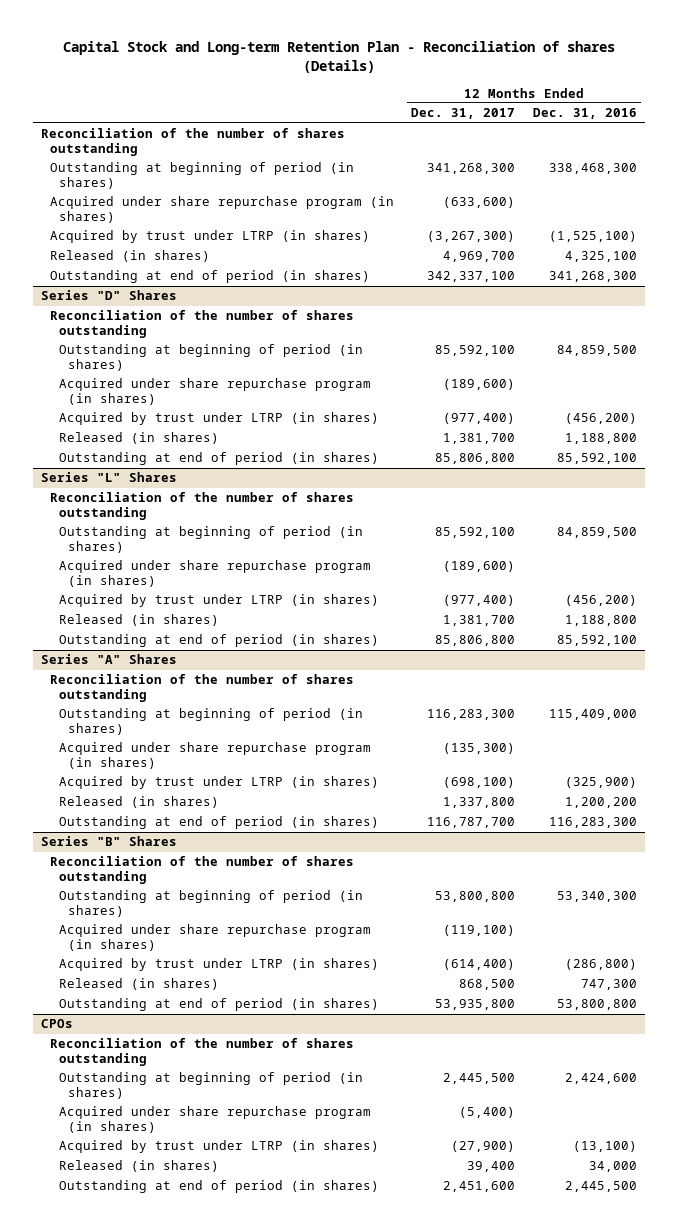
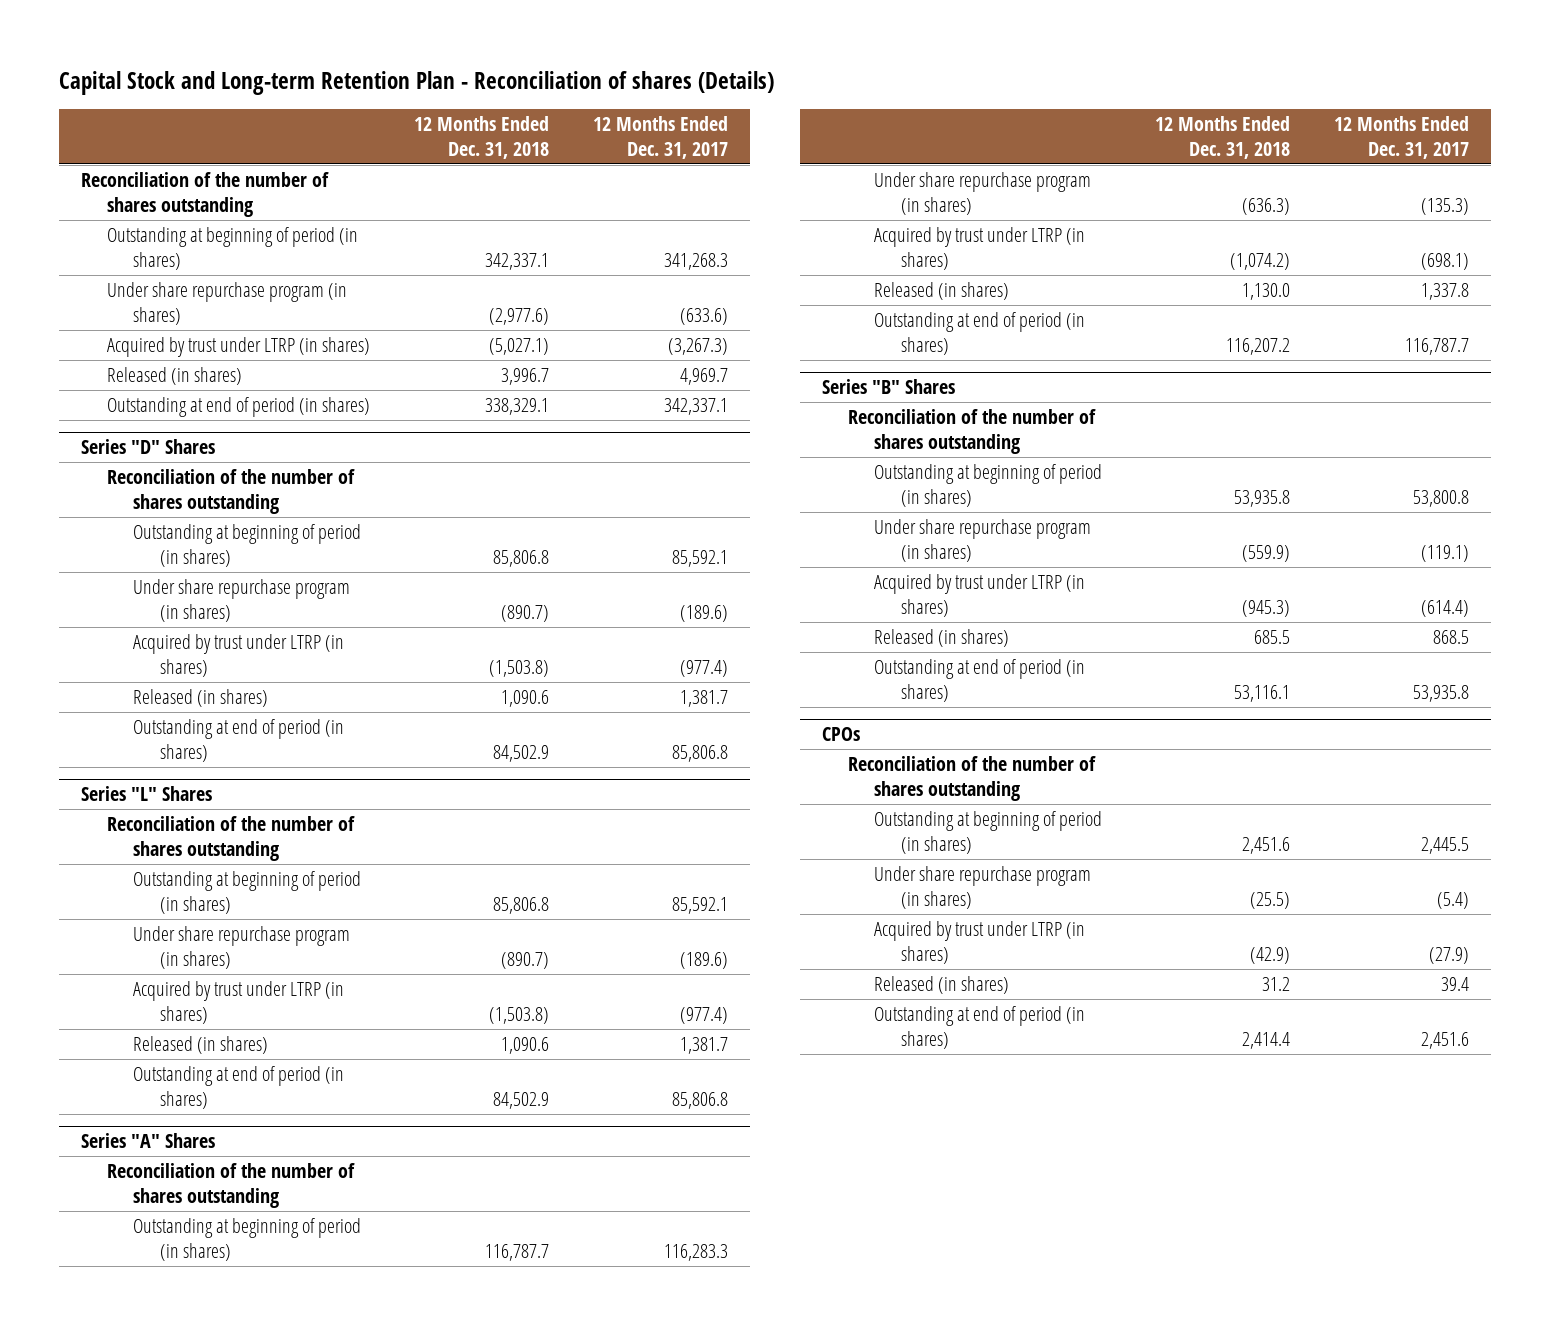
- | 12 Months Ended Dec. 31, 2017 | 12 Months Ended Dec. 31, 2016
+ | 12 Months Ended Dec. 31, 2018 | 12 Months Ended Dec. 31, 2017
- Outstanding at beginning of period (in shares) | 341,268,300 | 338,468,300
- Acquired under share repurchase program (in shares) | (633,600) |
- Acquired by trust under LTRP (in shares) | (3,267,300) | (1,525,100)
- Released (in shares) | 4,969,700 | 4,325,100
- Outstanding at end of period (in shares) | 342,337,100 | 341,268,300
+ Outstanding at beginning of period (in shares) | 342,337.1 | 341,268.3
+ Under share repurchase program (in shares) | (2,977.6) | (633.6)
+ Acquired by trust under LTRP (in shares) | (5,027.1) | (3,267.3)
+ Released (in shares) | 3,996.7 | 4,969.7
+ Outstanding at end of period (in shares) | 338,329.1 | 342,337.1
@ Series "D" Shares
- Outstanding at beginning of period (in shares) | 85,592,100 | 84,859,500
- Acquired under share repurchase program (in shares) | (189,600) |
- Acquired by trust under LTRP (in shares) | (977,400) | (456,200)
- Released (in shares) | 1,381,700 | 1,188,800
- Outstanding at end of period (in shares) | 85,806,800 | 85,592,100
+ Outstanding at beginning of period (in shares) | 85,806.8 | 85,592.1
+ Under share repurchase program (in shares) | (890.7) | (189.6)
+ Acquired by trust under LTRP (in shares) | (1,503.8) | (977.4)
+ Released (in shares) | 1,090.6 | 1,381.7
+ Outstanding at end of period (in shares) | 84,502.9 | 85,806.8
@ Series "L" Shares
- Outstanding at beginning of period (in shares) | 85,592,100 | 84,859,500
- Acquired under share repurchase program (in shares) | (189,600) |
- Acquired by trust under LTRP (in shares) | (977,400) | (456,200)
- Released (in shares) | 1,381,700 | 1,188,800
- Outstanding at end of period (in shares) | 85,806,800 | 85,592,100
+ Outstanding at beginning of period (in shares) | 85,806.8 | 85,592.1
+ Under share repurchase program (in shares) | (890.7) | (189.6)
+ Acquired by trust under LTRP (in shares) | (1,503.8) | (977.4)
+ Released (in shares) | 1,090.6 | 1,381.7
+ Outstanding at end of period (in shares) | 84,502.9 | 85,806.8
@ Series "A" Shares
- Outstanding at beginning of period (in shares) | 116,283,300 | 115,409,000
- Acquired under share repurchase program (in shares) | (135,300) |
- Acquired by trust under LTRP (in shares) | (698,100) | (325,900)
- Released (in shares) | 1,337,800 | 1,200,200
- Outstanding at end of period (in shares) | 116,787,700 | 116,283,300
+ Outstanding at beginning of period (in shares) | 116,787.7 | 116,283.3
+ Under share repurchase program (in shares) | (636.3) | (135.3)
+ Acquired by trust under LTRP (in shares) | (1,074.2) | (698.1)
+ Released (in shares) | 1,130.0 | 1,337.8
+ Outstanding at end of period (in shares) | 116,207.2 | 116,787.7
@ Series "B" Shares
- Outstanding at beginning of period (in shares) | 53,800,800 | 53,340,300
- Acquired under share repurchase program (in shares) | (119,100) |
- Acquired by trust under LTRP (in shares) | (614,400) | (286,800)
- Released (in shares) | 868,500 | 747,300
- Outstanding at end of period (in shares) | 53,935,800 | 53,800,800
+ Outstanding at beginning of period (in shares) | 53,935.8 | 53,800.8
+ Under share repurchase program (in shares) | (559.9) | (119.1)
+ Acquired by trust under LTRP (in shares) | (945.3) | (614.4)
+ Released (in shares) | 685.5 | 868.5
+ Outstanding at end of period (in shares) | 53,116.1 | 53,935.8
@ CPOs
- Outstanding at beginning of period (in shares) | 2,445,500 | 2,424,600
- Acquired under share repurchase program (in shares) | (5,400) |
- Acquired by trust under LTRP (in shares) | (27,900) | (13,100)
- Released (in shares) | 39,400 | 34,000
- Outstanding at end of period (in shares) | 2,451,600 | 2,445,500
+ Outstanding at beginning of period (in shares) | 2,451.6 | 2,445.5
+ Under share repurchase program (in shares) | (25.5) | (5.4)
+ Acquired by trust under LTRP (in shares) | (42.9) | (27.9)
+ Released (in shares) | 31.2 | 39.4
+ Outstanding at end of period (in shares) | 2,414.4 | 2,451.6

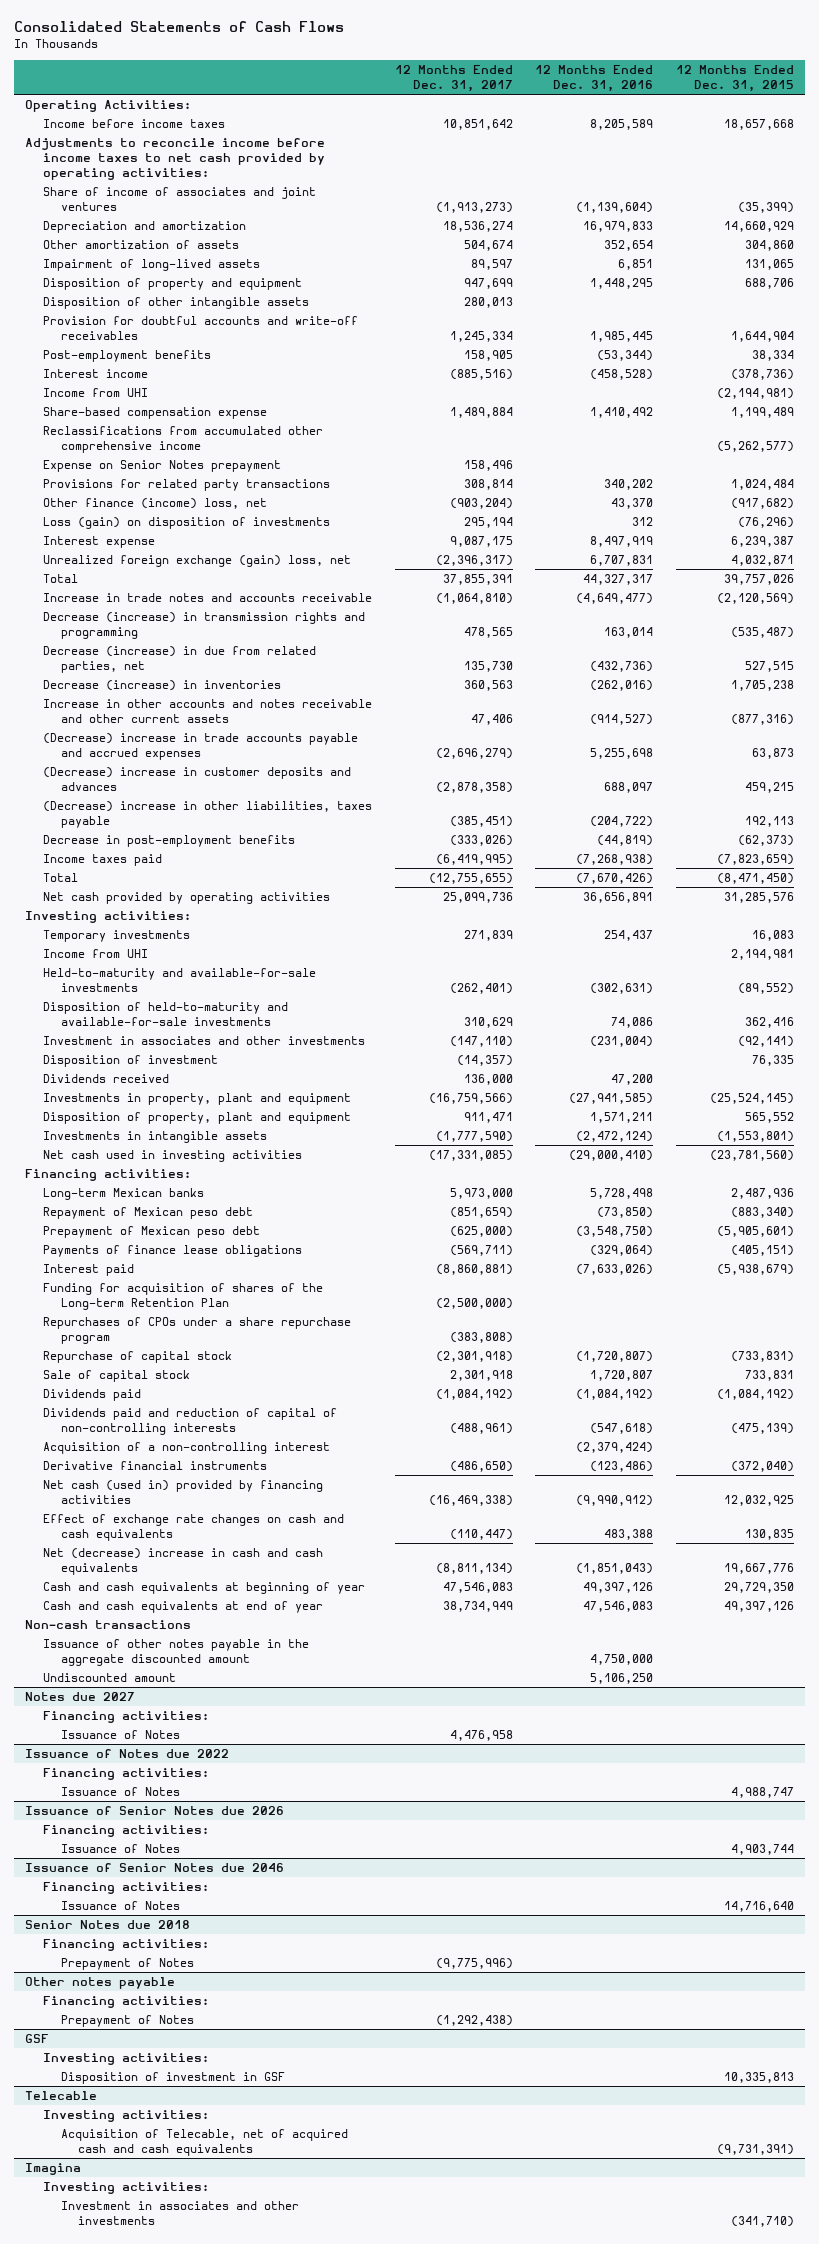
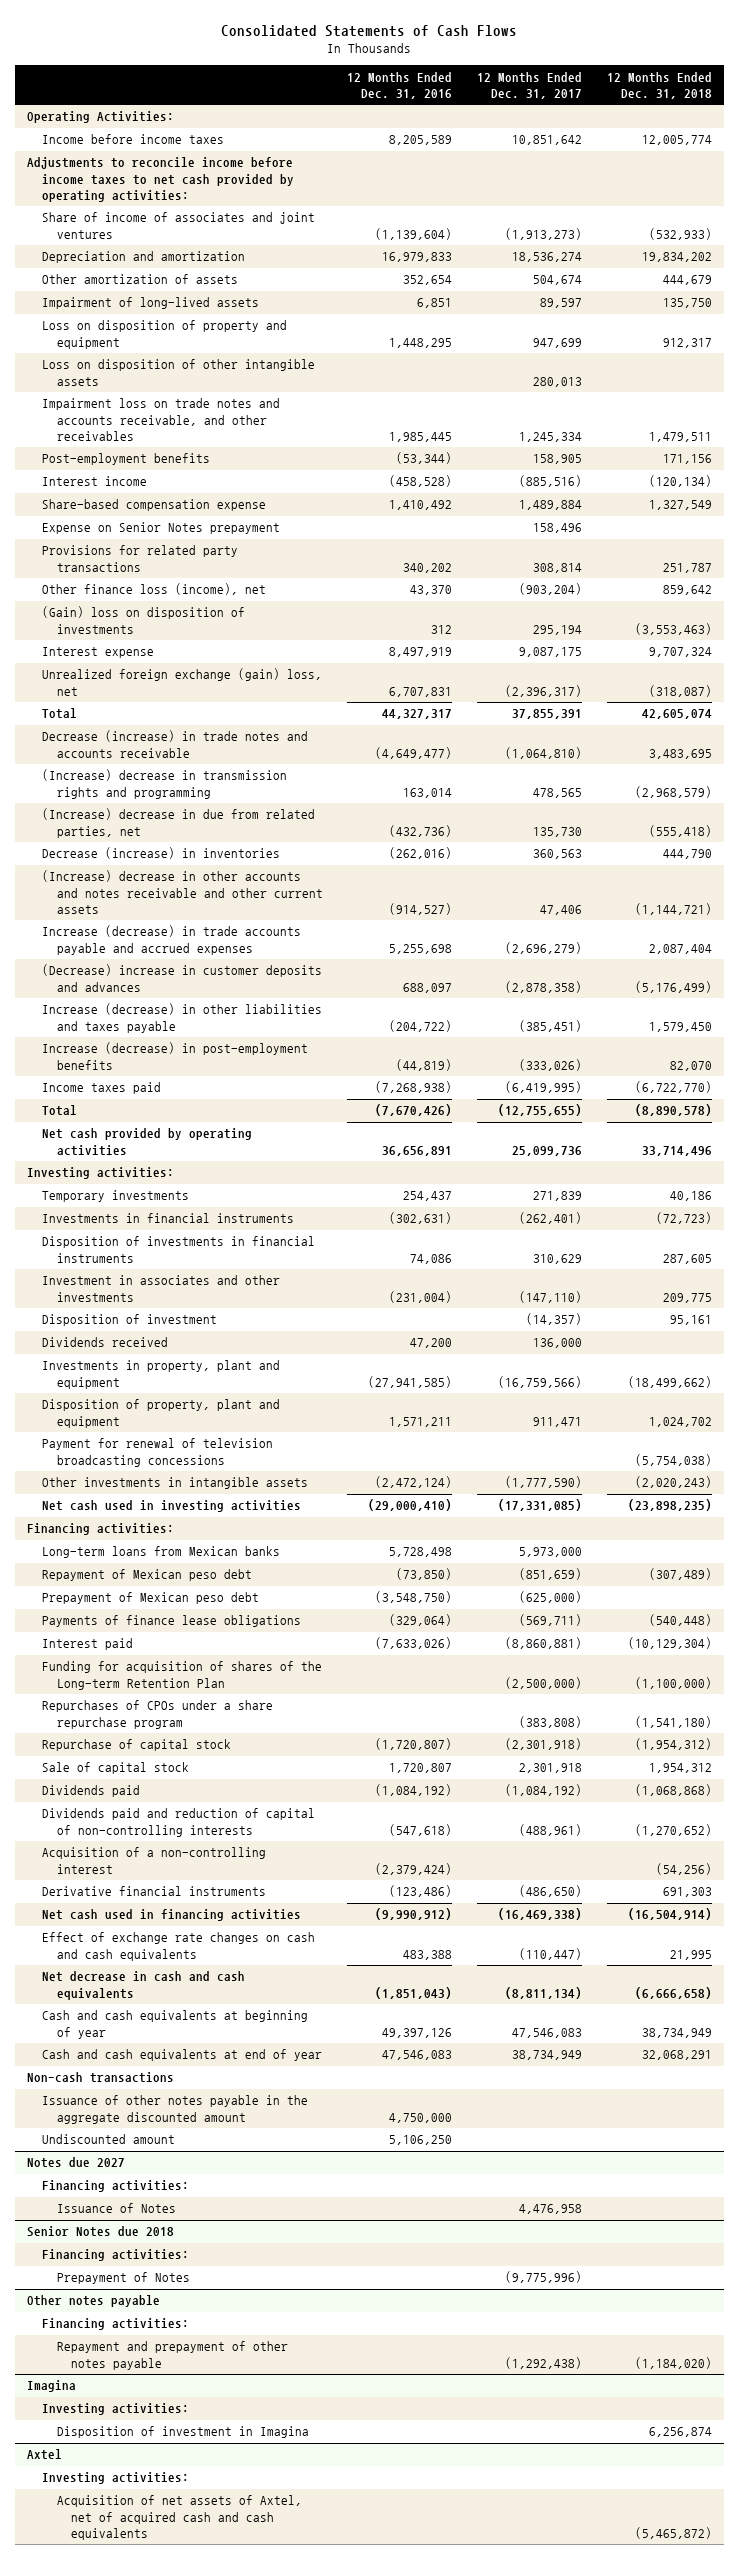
- | 12 Months Ended Dec. 31, 2017 | 12 Months Ended Dec. 31, 2016 | 12 Months Ended Dec. 31, 2015
+ | 12 Months Ended Dec. 31, 2016 | 12 Months Ended Dec. 31, 2017 | 12 Months Ended Dec. 31, 2018
- Disposition of property and equipment | 947,699 | 1,448,295 | 688,706
- Disposition of other intangible assets | 280,013 | |
- Provision for doubtful accounts and write-off receivables | 1,245,334 | 1,985,445 | 1,644,904
+ Loss on disposition of property and equipment | 1,448,295 | 947,699 | 912,317
+ Loss on disposition of other intangible assets | | 280,013 |
+ Impairment loss on trade notes and accounts receivable, and other receivables | 1,985,445 | 1,245,334 | 1,479,511
- Income from UHI | | | (2,194,981)
- Reclassifications from accumulated other comprehensive income | | | (5,262,577)
- Other finance (income) loss, net | (903,204) | 43,370 | (917,682)
- Loss (gain) on disposition of investments | 295,194 | 312 | (76,296)
+ Other finance loss (income), net | 43,370 | (903,204) | 859,642
+ (Gain) loss on disposition of investments | 312 | 295,194 | (3,553,463)
- Increase in trade notes and accounts receivable | (1,064,810) | (4,649,477) | (2,120,569)
- Decrease (increase) in transmission rights and programming | 478,565 | 163,014 | (535,487)
- Decrease (increase) in due from related parties, net | 135,730 | (432,736) | 527,515
+ Decrease (increase) in trade notes and accounts receivable | (4,649,477) | (1,064,810) | 3,483,695
+ (Increase) decrease in transmission rights and programming | 163,014 | 478,565 | (2,968,579)
+ (Increase) decrease in due from related parties, net | (432,736) | 135,730 | (555,418)
- Increase in other accounts and notes receivable and other current assets | 47,406 | (914,527) | (877,316)
- (Decrease) increase in trade accounts payable and accrued expenses | (2,696,279) | 5,255,698 | 63,873
+ (Increase) decrease in other accounts and notes receivable and other current assets | (914,527) | 47,406 | (1,144,721)
+ Increase (decrease) in trade accounts payable and accrued expenses | 5,255,698 | (2,696,279) | 2,087,404
- (Decrease) increase in other liabilities, taxes payable | (385,451) | (204,722) | 192,113
- Decrease in post-employment benefits | (333,026) | (44,819) | (62,373)
+ Increase (decrease) in other liabilities and taxes payable | (204,722) | (385,451) | 1,579,450
+ Increase (decrease) in post-employment benefits | (44,819) | (333,026) | 82,070
- Income from UHI | | | 2,194,981
- Held-to-maturity and available-for-sale investments | (262,401) | (302,631) | (89,552)
- Disposition of held-to-maturity and available-for-sale investments | 310,629 | 74,086 | 362,416
+ Investments in financial instruments | (302,631) | (262,401) | (72,723)
+ Disposition of investments in financial instruments | 74,086 | 310,629 | 287,605
- Investments in intangible assets | (1,777,590) | (2,472,124) | (1,553,801)
+ Payment for renewal of television broadcasting concessions | | | (5,754,038)
+ Other investments in intangible assets | (2,472,124) | (1,777,590) | (2,020,243)
- Long-term Mexican banks | 5,973,000 | 5,728,498 | 2,487,936
+ Long-term loans from Mexican banks | 5,728,498 | 5,973,000 |
- Net cash (used in) provided by financing activities | (16,469,338) | (9,990,912) | 12,032,925
+ Net cash used in financing activities | (9,990,912) | (16,469,338) | (16,504,914)
- Net (decrease) increase in cash and cash equivalents | (8,811,134) | (1,851,043) | 19,667,776
+ Net decrease in cash and cash equivalents | (1,851,043) | (8,811,134) | (6,666,658)
- Issuance of Notes due 2022
- Financing activities:
- Issuance of Notes | | | 4,988,747
- Issuance of Senior Notes due 2026
- Financing activities:
- Issuance of Notes | | | 4,903,744
- Issuance of Senior Notes due 2046
- Financing activities:
- Issuance of Notes | | | 14,716,640
@ Other notes payable
- Prepayment of Notes | (1,292,438) | |
- GSF
- Investing activities:
- Disposition of investment in GSF | | | 10,335,813
- Telecable
- Investing activities:
- Acquisition of Telecable, net of acquired cash and cash equivalents | | | (9,731,391)
@ Other notes payable
+ Repayment and prepayment of other notes payable | | (1,292,438) | (1,184,020)
@ Imagina
- Investment in associates and other investments | | | (341,710)
+ Disposition of investment in Imagina | | | 6,256,874
+ Axtel
+ Investing activities:
+ Acquisition of net assets of Axtel, net of acquired cash and cash equivalents | | | (5,465,872)

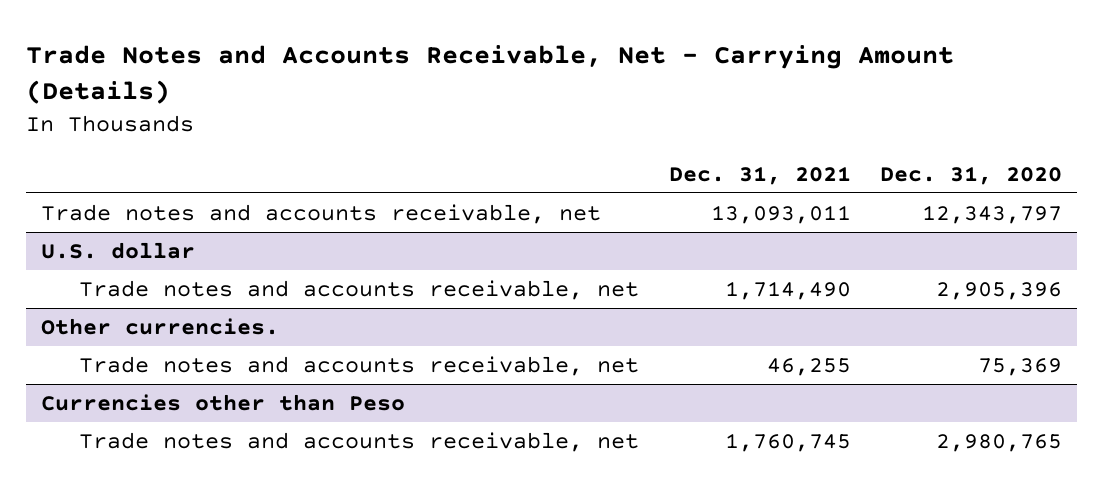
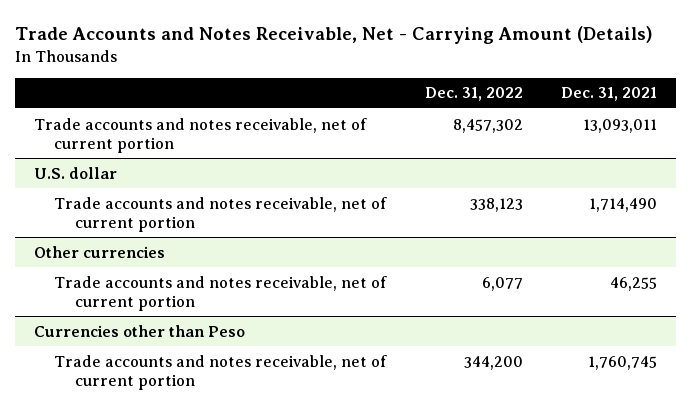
- Trade Notes and Accounts Receivable, Net - Carrying Amount (Details)
+ Trade Accounts and Notes Receivable, Net - Carrying Amount (Details)
- | Dec. 31, 2021 | Dec. 31, 2020
+ | Dec. 31, 2022 | Dec. 31, 2021
- Trade notes and accounts receivable, net | 13,093,011 | 12,343,797
+ Trade accounts and notes receivable, net of current portion | 8,457,302 | 13,093,011
@ U.S. dollar
- Trade notes and accounts receivable, net | 1,714,490 | 2,905,396
- Other currencies.
- Trade notes and accounts receivable, net | 46,255 | 75,369
@ U.S. dollar
+ Trade accounts and notes receivable, net of current portion | 338,123 | 1,714,490
+ Other currencies
+ Trade accounts and notes receivable, net of current portion | 6,077 | 46,255
@ Currencies other than Peso
- Trade notes and accounts receivable, net | 1,760,745 | 2,980,765
+ Trade accounts and notes receivable, net of current portion | 344,200 | 1,760,745

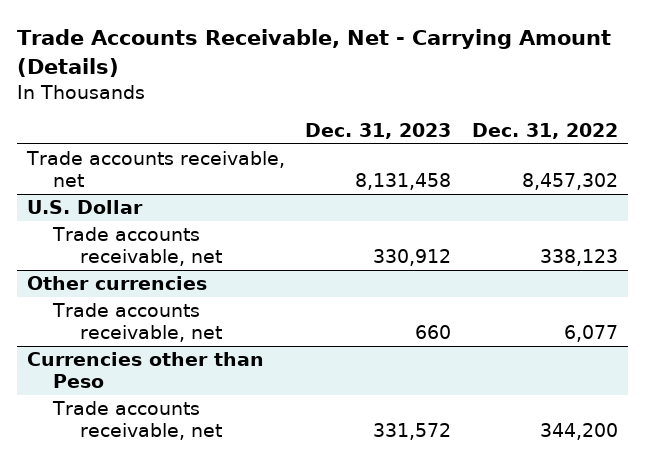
- Trade Accounts and Notes Receivable, Net - Carrying Amount (Details)
+ Trade Accounts Receivable, Net - Carrying Amount (Details)
- | Dec. 31, 2022 | Dec. 31, 2021
+ | Dec. 31, 2023 | Dec. 31, 2022
- Trade accounts and notes receivable, net of current portion | 8,457,302 | 13,093,011
- U.S. dollar
- Trade accounts and notes receivable, net of current portion | 338,123 | 1,714,490
+ Trade accounts receivable, net | 8,131,458 | 8,457,302
+ U.S. Dollar
+ Trade accounts receivable, net | 330,912 | 338,123
@ Other currencies
- Trade accounts and notes receivable, net of current portion | 6,077 | 46,255
+ Trade accounts receivable, net | 660 | 6,077
@ Currencies other than Peso
- Trade accounts and notes receivable, net of current portion | 344,200 | 1,760,745
+ Trade accounts receivable, net | 331,572 | 344,200

